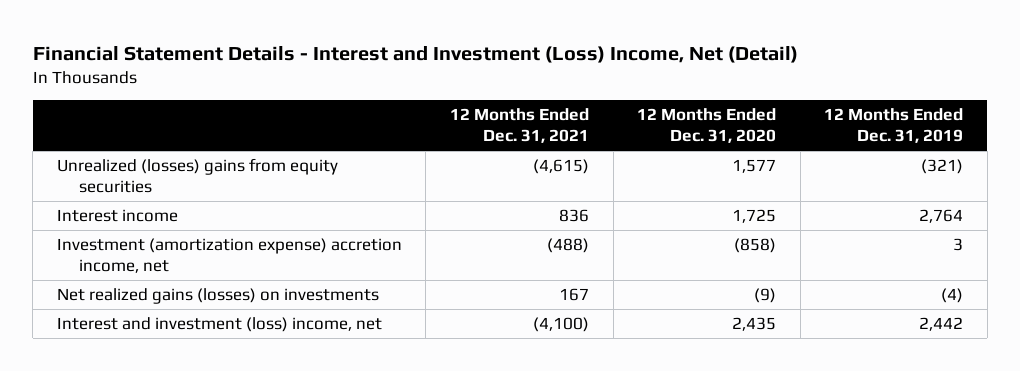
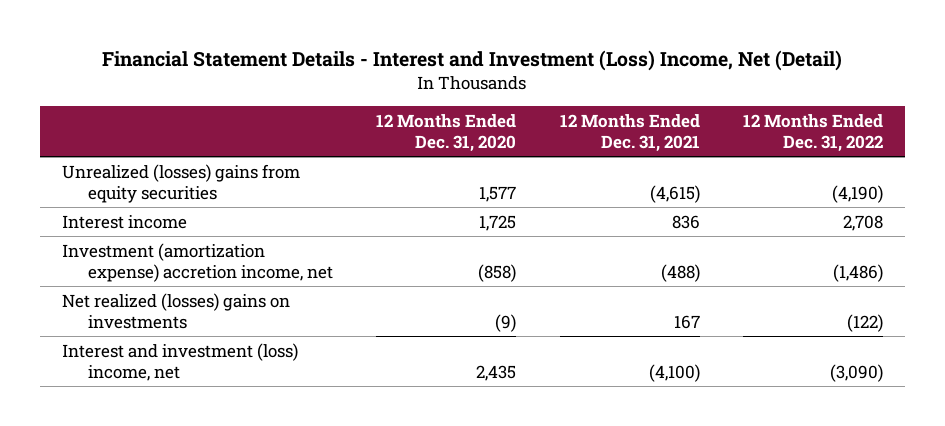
- | 12 Months Ended Dec. 31, 2021 | 12 Months Ended Dec. 31, 2020 | 12 Months Ended Dec. 31, 2019
+ | 12 Months Ended Dec. 31, 2020 | 12 Months Ended Dec. 31, 2021 | 12 Months Ended Dec. 31, 2022
- Net realized gains (losses) on investments | 167 | (9) | (4)
+ Net realized (losses) gains on investments | (9) | 167 | (122)

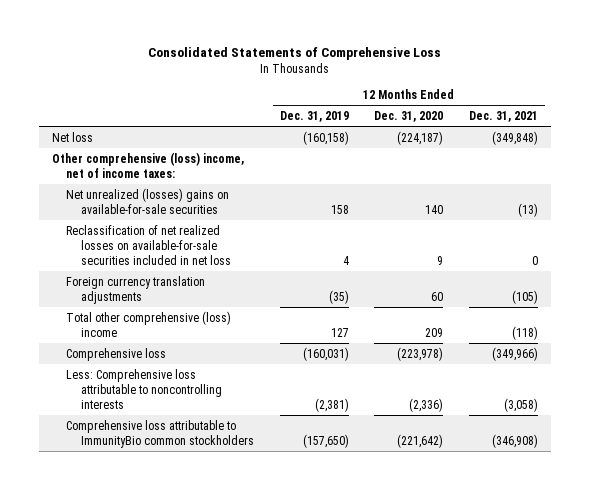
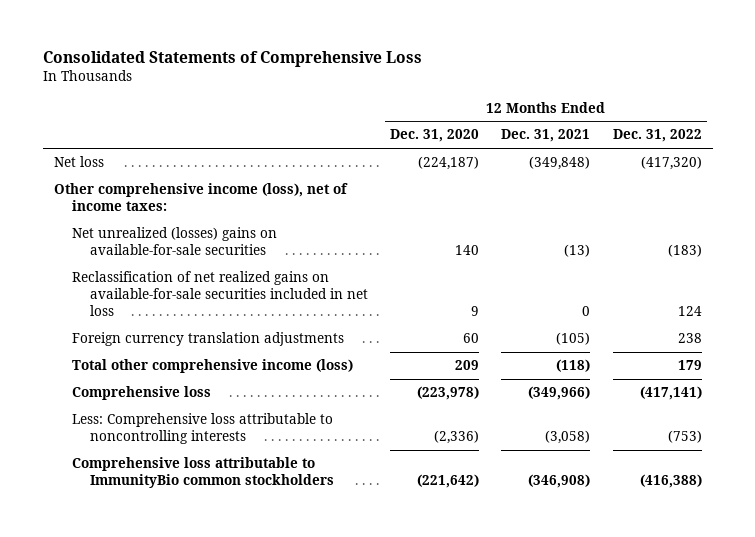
- | 12 Months Ended Dec. 31, 2019 | 12 Months Ended Dec. 31, 2020 | 12 Months Ended Dec. 31, 2021
+ | 12 Months Ended Dec. 31, 2020 | 12 Months Ended Dec. 31, 2021 | 12 Months Ended Dec. 31, 2022
- Other comprehensive (loss) income, net of income taxes:
+ Other comprehensive income (loss), net of income taxes:
- Reclassification of net realized losses on available-for-sale securities included in net loss | 4 | 9 | 0
+ Reclassification of net realized gains on available-for-sale securities included in net loss | 9 | 0 | 124
- Total other comprehensive (loss) income | 127 | 209 | (118)
+ Total other comprehensive income (loss) | 209 | (118) | 179

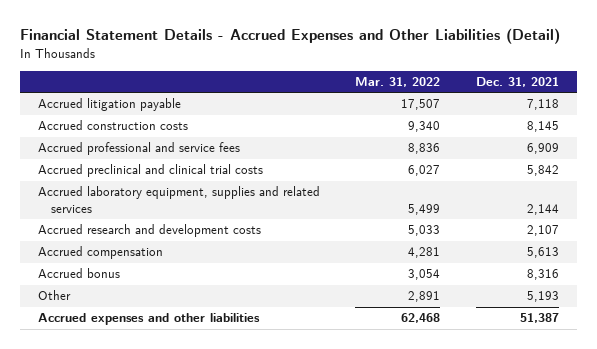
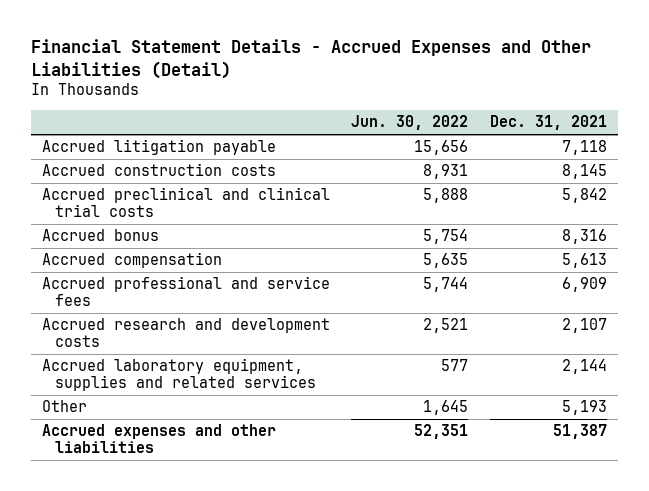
- | Mar. 31, 2022 | Dec. 31, 2021
+ | Jun. 30, 2022 | Dec. 31, 2021
moved down: Accrued compensation | 5,635 | 5,613
moved down: Accrued professional and service fees | 5,744 | 6,909
moved down: Accrued research and development costs | 2,521 | 2,107
moved down: Accrued laboratory equipment, supplies and related services | 577 | 2,144

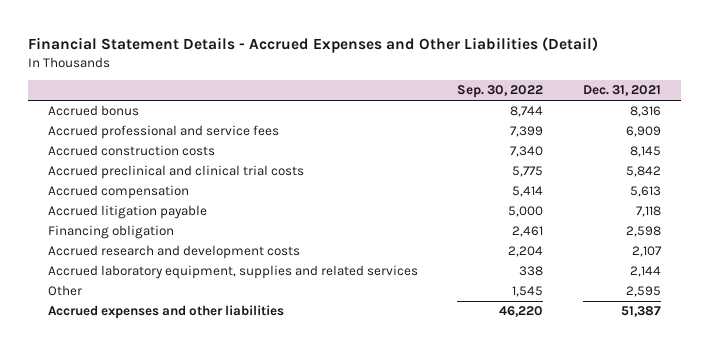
- | Jun. 30, 2022 | Dec. 31, 2021
+ | Sep. 30, 2022 | Dec. 31, 2021
moved up: Accrued bonus | 8,744 | 8,316
moved up: Accrued professional and service fees | 7,399 | 6,909
moved down: Accrued litigation payable | 5,000 | 7,118
+ Financing obligation | 2,461 | 2,598
- Other | 1,645 | 5,193
+ Other | 1,545 | 2,595

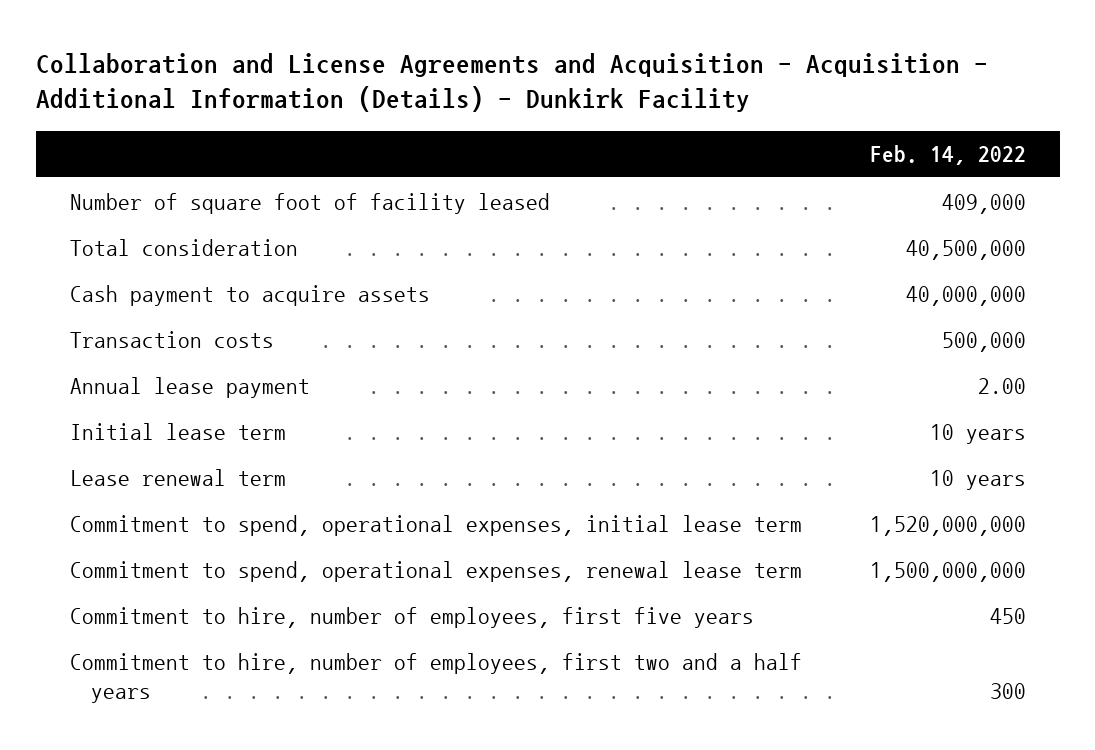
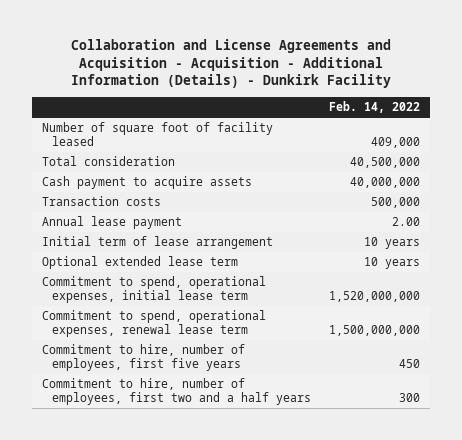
- Initial lease term | 10 years
- Lease renewal term | 10 years
+ Initial term of lease arrangement | 10 years
+ Optional extended lease term | 10 years

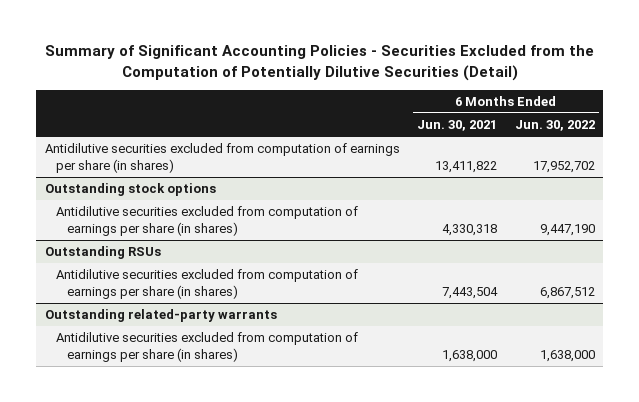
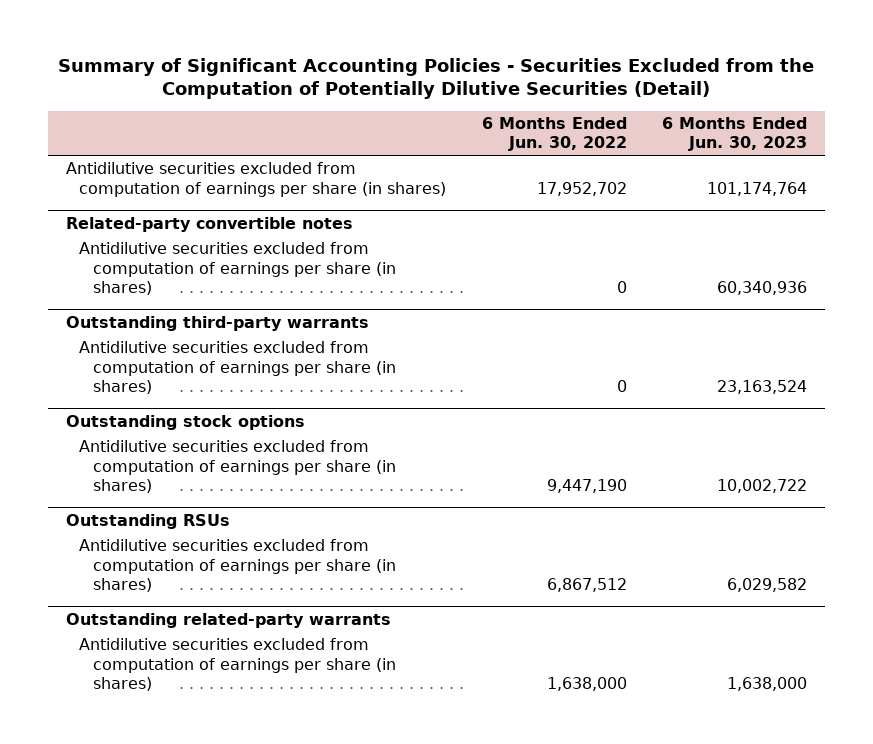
- | 6 Months Ended Jun. 30, 2021 | 6 Months Ended Jun. 30, 2022
+ | 6 Months Ended Jun. 30, 2022 | 6 Months Ended Jun. 30, 2023
+ Related-party convertible notes
+ Antidilutive securities excluded from computation of earnings per share (in shares) | 0 | 60,340,936
+ Outstanding third-party warrants
+ Antidilutive securities excluded from computation of earnings per share (in shares) | 0 | 23,163,524

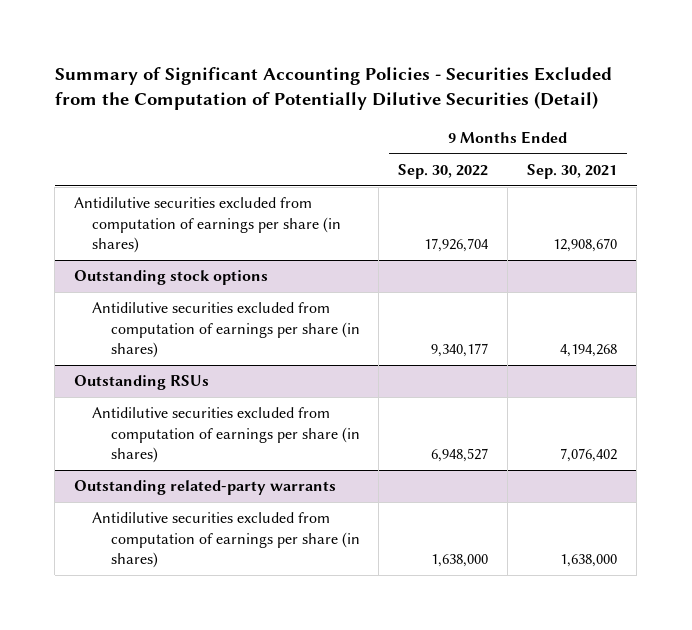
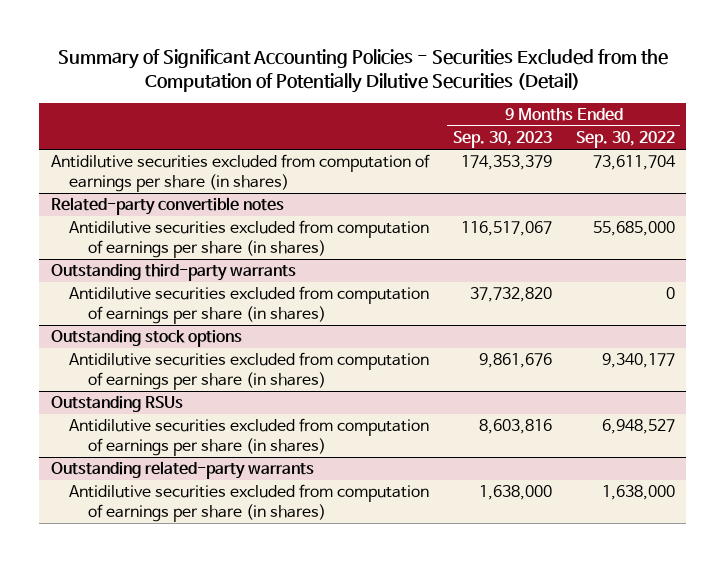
- | 9 Months Ended Sep. 30, 2022 | 9 Months Ended Sep. 30, 2021
+ | 9 Months Ended Sep. 30, 2023 | 9 Months Ended Sep. 30, 2022
- Antidilutive securities excluded from computation of earnings per share (in shares) | 17,926,704 | 12,908,670
+ Antidilutive securities excluded from computation of earnings per share (in shares) | 174,353,379 | 73,611,704
+ Related-party convertible notes
+ Antidilutive securities excluded from computation of earnings per share (in shares) | 116,517,067 | 55,685,000
+ Outstanding third-party warrants
+ Antidilutive securities excluded from computation of earnings per share (in shares) | 37,732,820 | 0

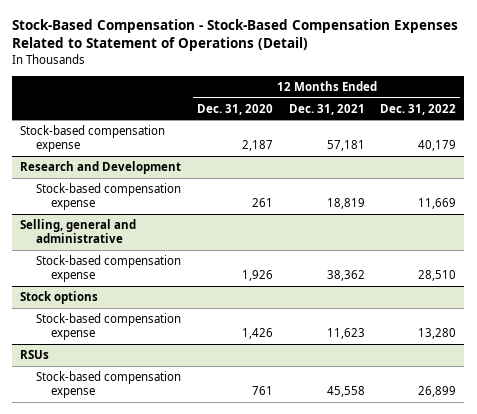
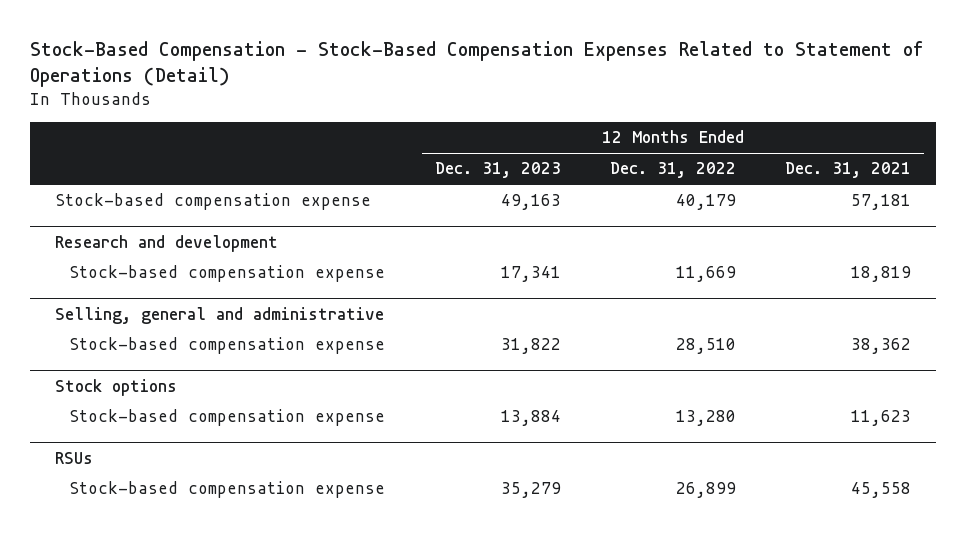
- | 12 Months Ended Dec. 31, 2020 | 12 Months Ended Dec. 31, 2021 | 12 Months Ended Dec. 31, 2022
+ | 12 Months Ended Dec. 31, 2023 | 12 Months Ended Dec. 31, 2022 | 12 Months Ended Dec. 31, 2021
- Research and Development
+ Research and development

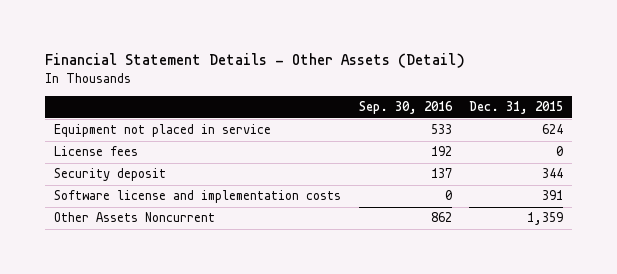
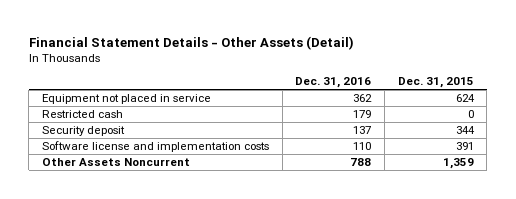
- | Sep. 30, 2016 | Dec. 31, 2015
+ | Dec. 31, 2016 | Dec. 31, 2015
- License fees | 192 | 0
+ Restricted cash | 179 | 0

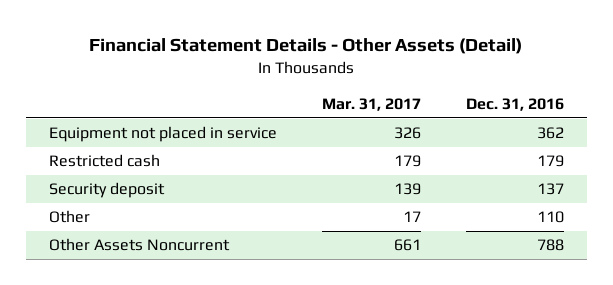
- | Dec. 31, 2016 | Dec. 31, 2015
+ | Mar. 31, 2017 | Dec. 31, 2016
- Software license and implementation costs | 110 | 391
+ Other | 17 | 110

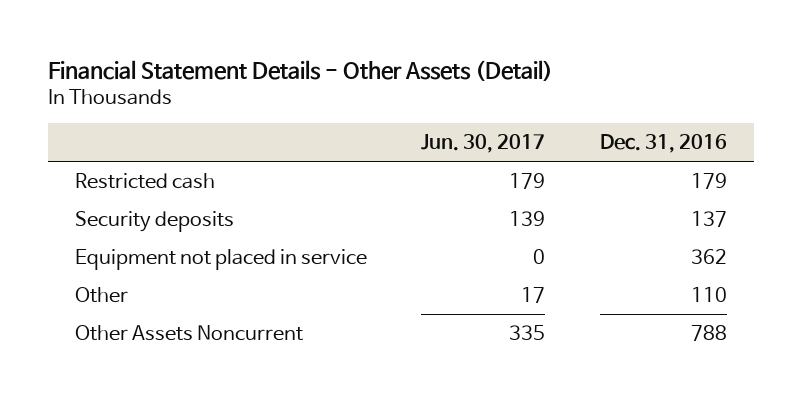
- | Mar. 31, 2017 | Dec. 31, 2016
+ | Jun. 30, 2017 | Dec. 31, 2016
- Security deposit | 139 | 137
+ Security deposits | 139 | 137
moved down: Equipment not placed in service | 0 | 362

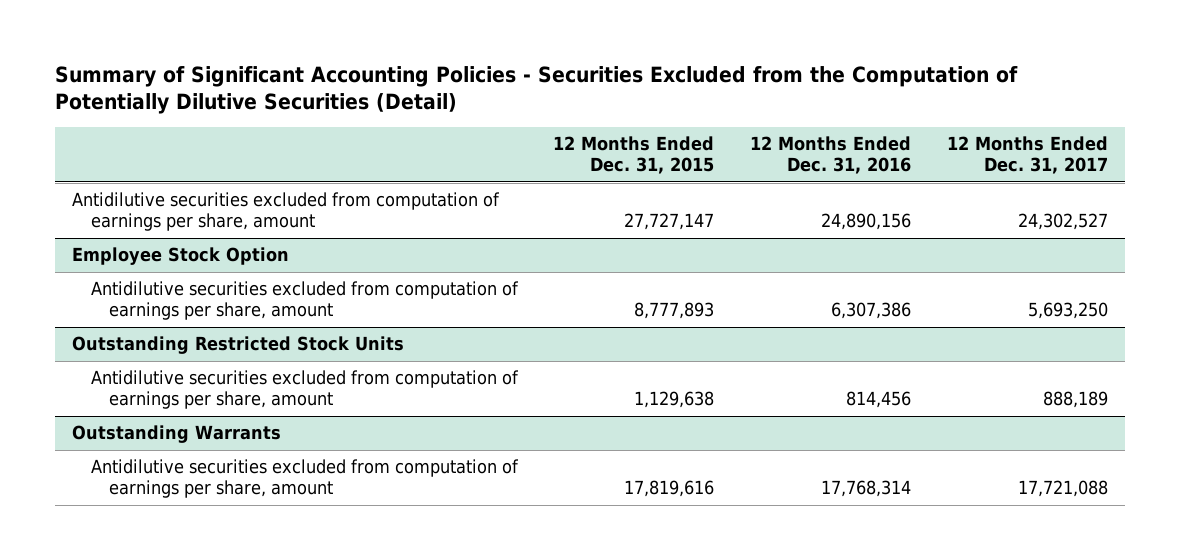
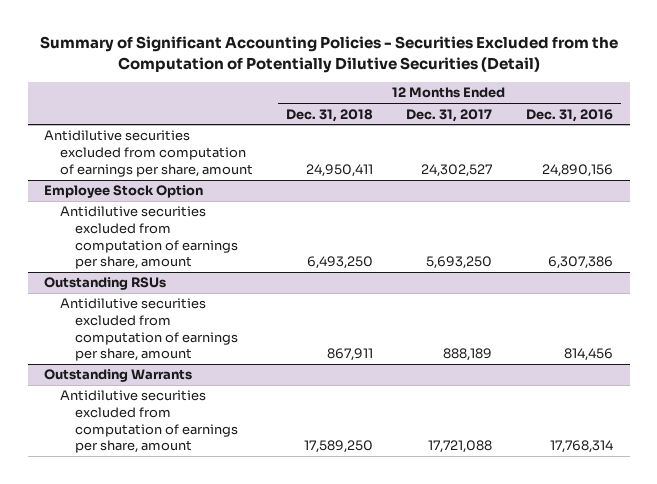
- | 12 Months Ended Dec. 31, 2015 | 12 Months Ended Dec. 31, 2016 | 12 Months Ended Dec. 31, 2017
+ | 12 Months Ended Dec. 31, 2018 | 12 Months Ended Dec. 31, 2017 | 12 Months Ended Dec. 31, 2016
- Outstanding Restricted Stock Units
+ Outstanding RSUs

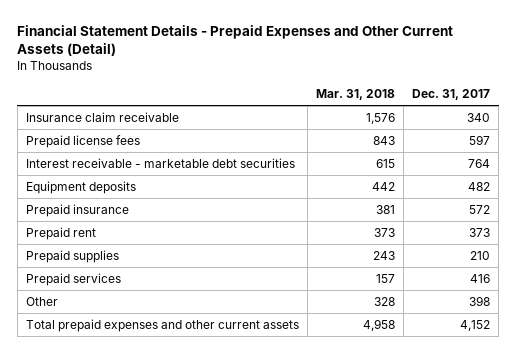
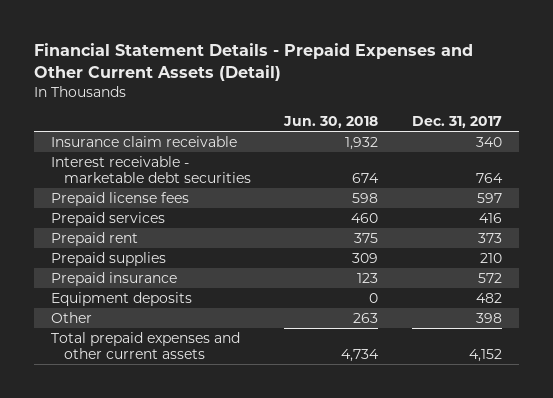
- | Mar. 31, 2018 | Dec. 31, 2017
+ | Jun. 30, 2018 | Dec. 31, 2017
moved down: Prepaid license fees | 598 | 597
moved up: Prepaid services | 460 | 416
moved down: Prepaid insurance | 123 | 572
moved down: Equipment deposits | 0 | 482

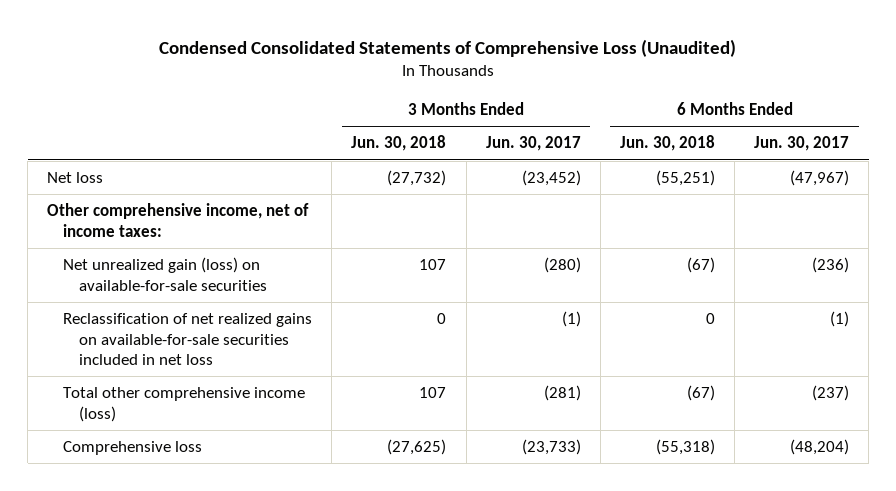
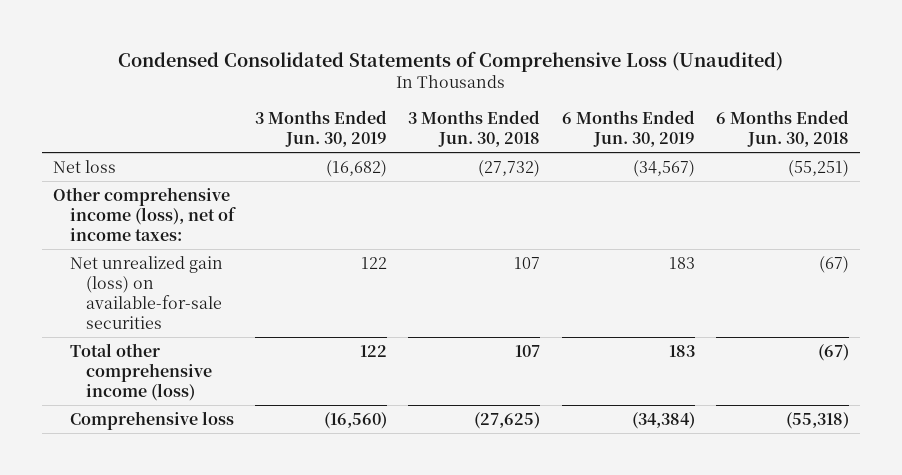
- | 3 Months Ended Jun. 30, 2018 | 3 Months Ended Jun. 30, 2017 | 6 Months Ended Jun. 30, 2018 | 6 Months Ended Jun. 30, 2017
+ | 3 Months Ended Jun. 30, 2019 | 3 Months Ended Jun. 30, 2018 | 6 Months Ended Jun. 30, 2019 | 6 Months Ended Jun. 30, 2018
- Other comprehensive income, net of income taxes:
+ Other comprehensive income (loss), net of income taxes:
- Reclassification of net realized gains on available-for-sale securities included in net loss | 0 | (1) | 0 | (1)

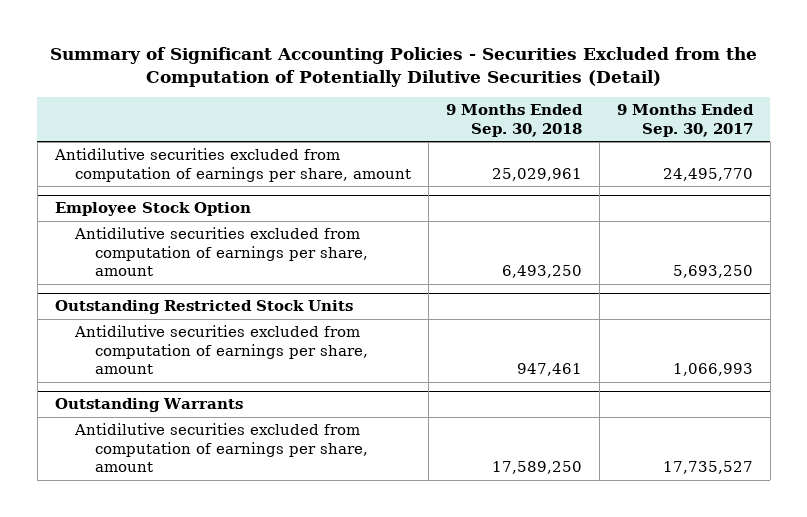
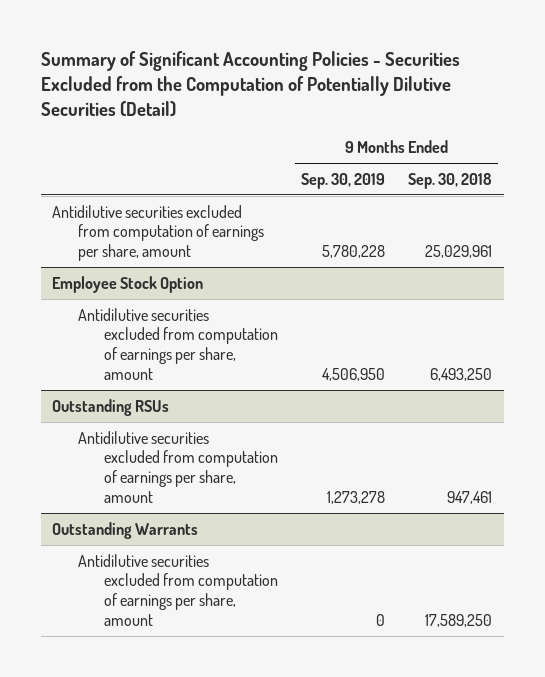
- | 9 Months Ended Sep. 30, 2018 | 9 Months Ended Sep. 30, 2017
+ | 9 Months Ended Sep. 30, 2019 | 9 Months Ended Sep. 30, 2018
- Outstanding Restricted Stock Units
+ Outstanding RSUs

